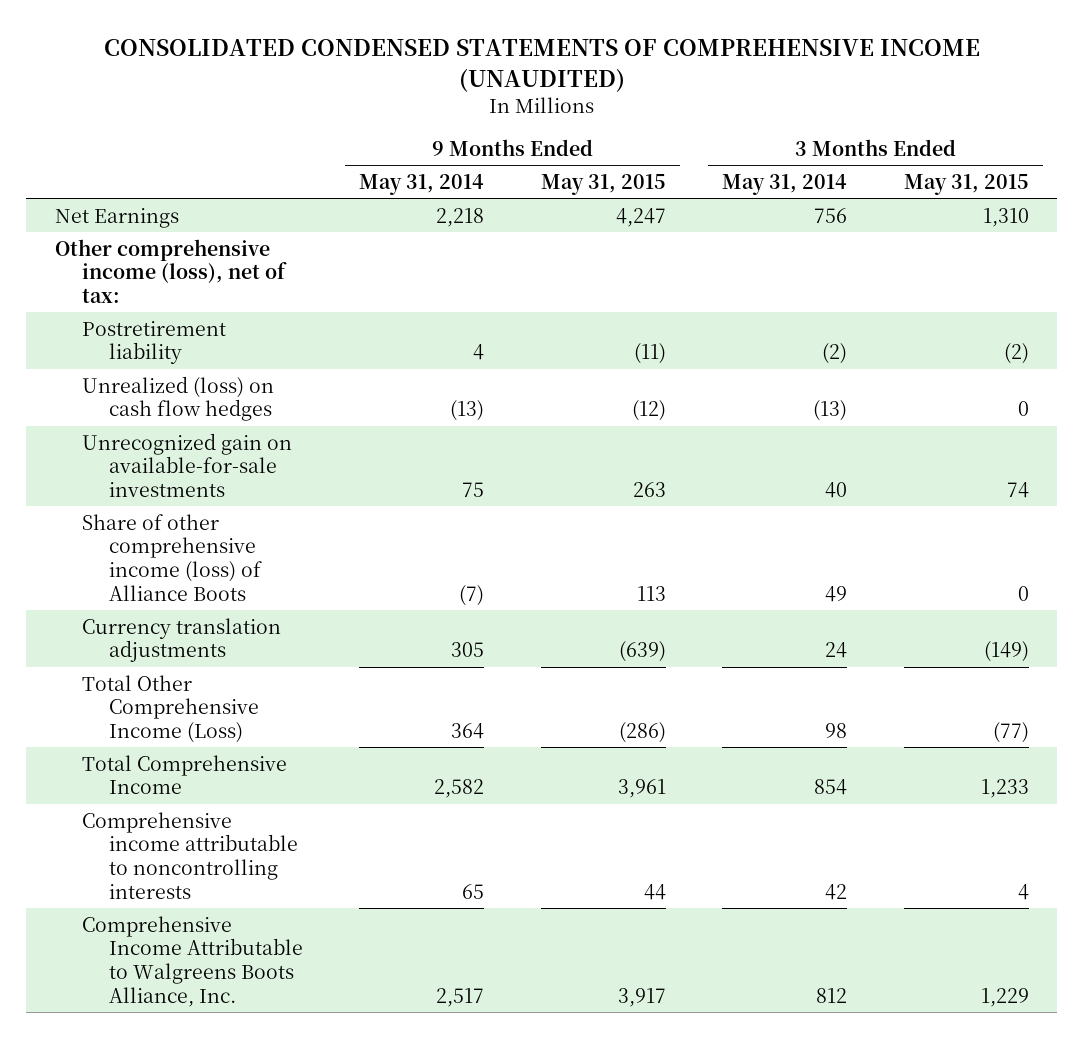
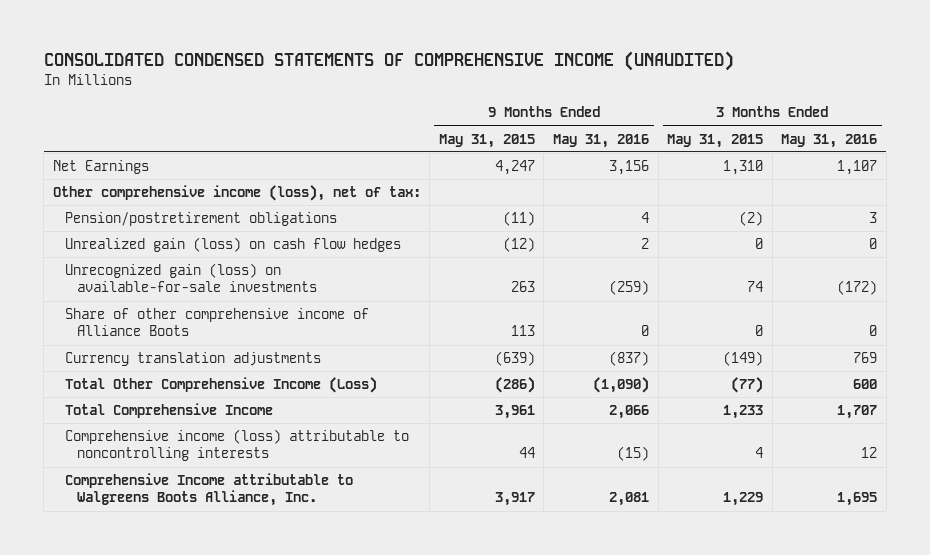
- | 9 Months Ended May 31, 2014 | 9 Months Ended May 31, 2015 | 3 Months Ended May 31, 2014 | 3 Months Ended May 31, 2015
+ | 9 Months Ended May 31, 2015 | 9 Months Ended May 31, 2016 | 3 Months Ended May 31, 2015 | 3 Months Ended May 31, 2016
- Postretirement liability | 4 | (11) | (2) | (2)
- Unrealized (loss) on cash flow hedges | (13) | (12) | (13) | 0
- Unrecognized gain on available-for-sale investments | 75 | 263 | 40 | 74
- Share of other comprehensive income (loss) of Alliance Boots | (7) | 113 | 49 | 0
+ Pension/postretirement obligations | (11) | 4 | (2) | 3
+ Unrealized gain (loss) on cash flow hedges | (12) | 2 | 0 | 0
+ Unrecognized gain (loss) on available-for-sale investments | 263 | (259) | 74 | (172)
+ Share of other comprehensive income of Alliance Boots | 113 | 0 | 0 | 0
- Comprehensive income attributable to noncontrolling interests | 65 | 44 | 42 | 4
- Comprehensive Income Attributable to Walgreens Boots Alliance, Inc. | 2,517 | 3,917 | 812 | 1,229
+ Comprehensive income (loss) attributable to noncontrolling interests | 44 | (15) | 4 | 12
+ Comprehensive Income attributable to Walgreens Boots Alliance, Inc. | 3,917 | 2,081 | 1,229 | 1,695

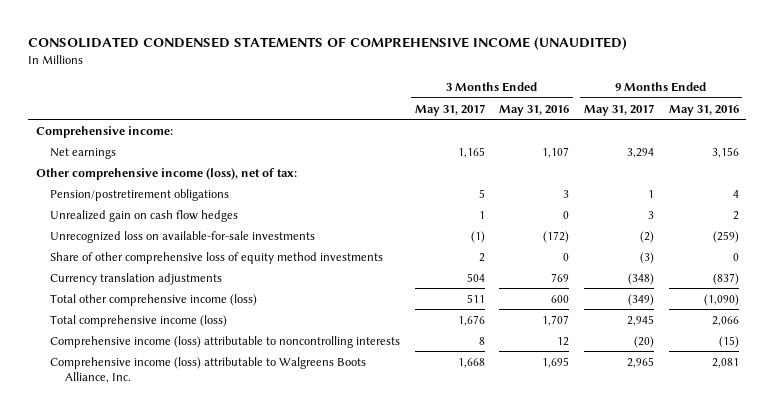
- | 9 Months Ended May 31, 2015 | 9 Months Ended May 31, 2016 | 3 Months Ended May 31, 2015 | 3 Months Ended May 31, 2016
+ | 3 Months Ended May 31, 2017 | 3 Months Ended May 31, 2016 | 9 Months Ended May 31, 2017 | 9 Months Ended May 31, 2016
- Net Earnings | 4,247 | 3,156 | 1,310 | 1,107
+ Comprehensive income:
+ Net earnings | 1,165 | 1,107 | 3,294 | 3,156
- Unrealized gain (loss) on cash flow hedges | (12) | 2 | 0 | 0
- Unrecognized gain (loss) on available-for-sale investments | 263 | (259) | 74 | (172)
- Share of other comprehensive income of Alliance Boots | 113 | 0 | 0 | 0
+ Unrealized gain on cash flow hedges | 1 | 0 | 3 | 2
+ Unrecognized loss on available-for-sale investments | (1) | (172) | (2) | (259)
+ Share of other comprehensive loss of equity method investments | 2 | 0 | (3) | 0
- Total Other Comprehensive Income (Loss) | (286) | (1,090) | (77) | 600
- Total Comprehensive Income | 3,961 | 2,066 | 1,233 | 1,707
+ Total other comprehensive income (loss) | 511 | 600 | (349) | (1,090)
+ Total comprehensive income (loss) | 1,676 | 1,707 | 2,945 | 2,066
- Comprehensive Income attributable to Walgreens Boots Alliance, Inc. | 3,917 | 2,081 | 1,229 | 1,695
+ Comprehensive income (loss) attributable to Walgreens Boots Alliance, Inc. | 1,668 | 1,695 | 2,965 | 2,081

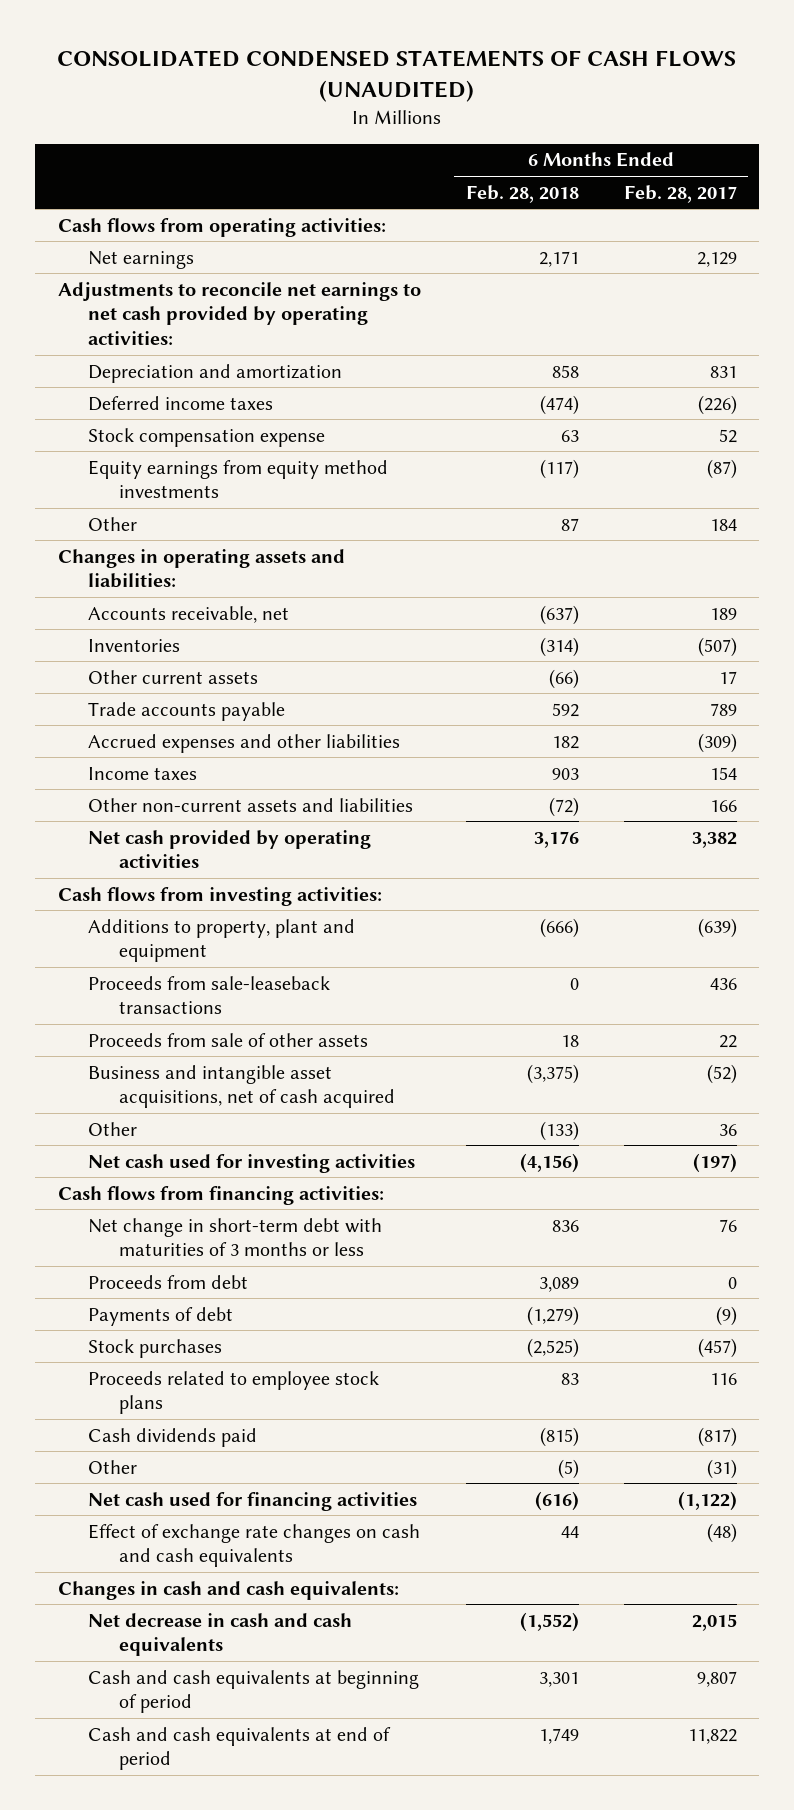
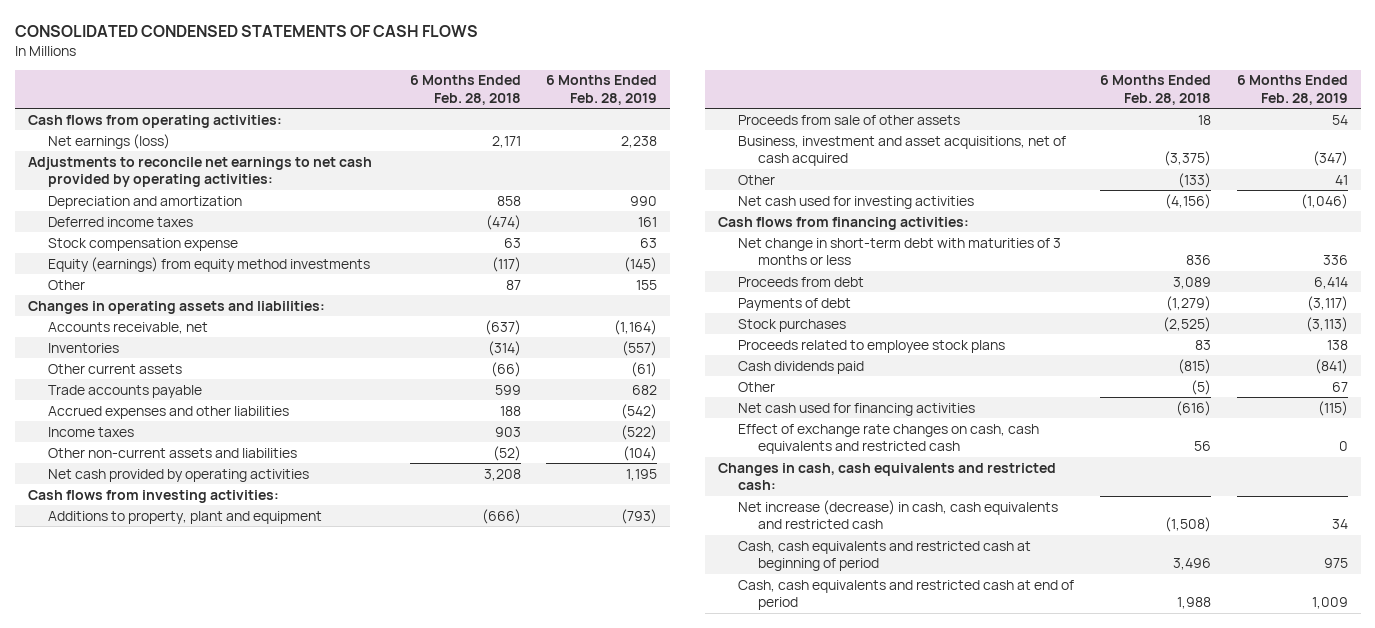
- CONSOLIDATED CONDENSED STATEMENTS OF CASH FLOWS (UNAUDITED)
+ CONSOLIDATED CONDENSED STATEMENTS OF CASH FLOWS
- | 6 Months Ended Feb. 28, 2018 | 6 Months Ended Feb. 28, 2017
+ | 6 Months Ended Feb. 28, 2018 | 6 Months Ended Feb. 28, 2019
- Net earnings | 2,171 | 2,129
+ Net earnings (loss) | 2,171 | 2,238
- Equity earnings from equity method investments | (117) | (87)
+ Equity (earnings) from equity method investments | (117) | (145)
- Trade accounts payable | 592 | 789
- Accrued expenses and other liabilities | 182 | (309)
+ Trade accounts payable | 599 | 682
+ Accrued expenses and other liabilities | 188 | (542)
- Other non-current assets and liabilities | (72) | 166
- Net cash provided by operating activities | 3,176 | 3,382
+ Other non-current assets and liabilities | (52) | (104)
+ Net cash provided by operating activities | 3,208 | 1,195
- Proceeds from sale-leaseback transactions | 0 | 436
- Business and intangible asset acquisitions, net of cash acquired | (3,375) | (52)
+ Business, investment and asset acquisitions, net of cash acquired | (3,375) | (347)
- Effect of exchange rate changes on cash and cash equivalents | 44 | (48)
- Changes in cash and cash equivalents:
- Net decrease in cash and cash equivalents | (1,552) | 2,015
- Cash and cash equivalents at beginning of period | 3,301 | 9,807
- Cash and cash equivalents at end of period | 1,749 | 11,822
+ Effect of exchange rate changes on cash, cash equivalents and restricted cash | 56 | 0
+ Changes in cash, cash equivalents and restricted cash:
+ Net increase (decrease) in cash, cash equivalents and restricted cash | (1,508) | 34
+ Cash, cash equivalents and restricted cash at beginning of period | 3,496 | 975
+ Cash, cash equivalents and restricted cash at end of period | 1,988 | 1,009

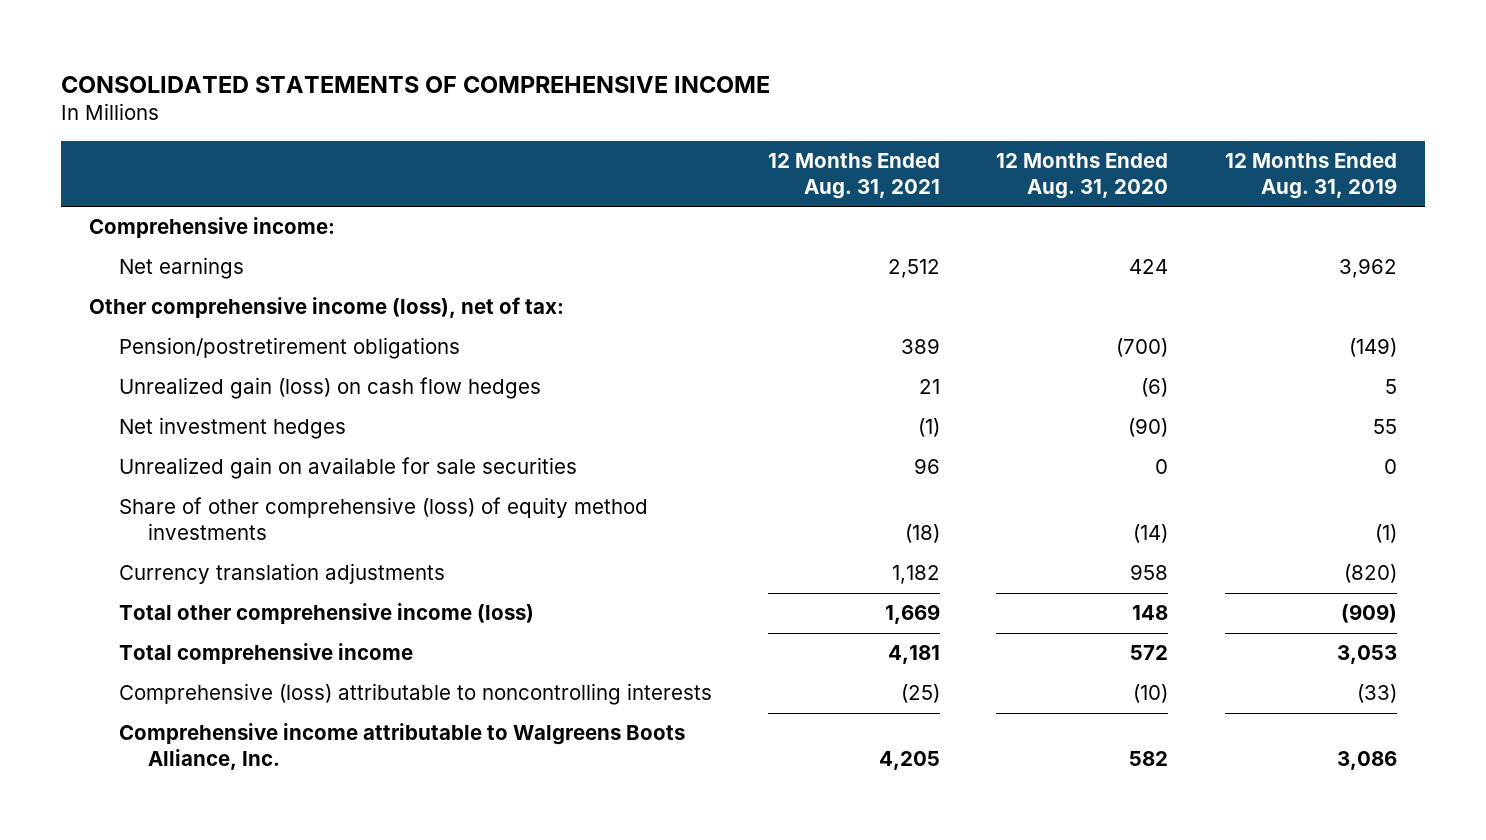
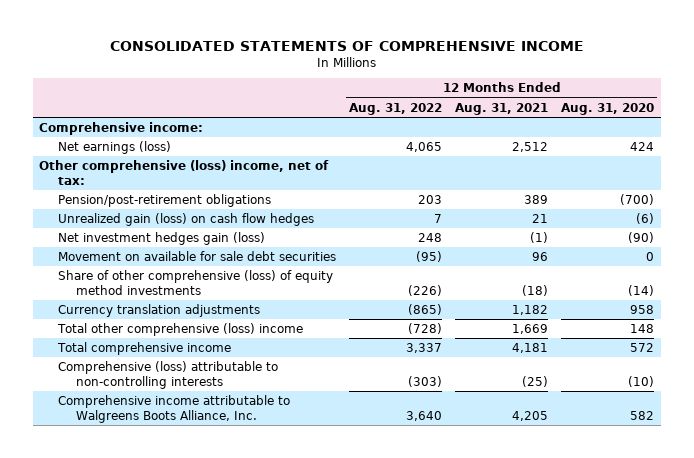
- | 12 Months Ended Aug. 31, 2021 | 12 Months Ended Aug. 31, 2020 | 12 Months Ended Aug. 31, 2019
+ | 12 Months Ended Aug. 31, 2022 | 12 Months Ended Aug. 31, 2021 | 12 Months Ended Aug. 31, 2020
- Net earnings | 2,512 | 424 | 3,962
- Other comprehensive income (loss), net of tax:
- Pension/postretirement obligations | 389 | (700) | (149)
+ Net earnings (loss) | 4,065 | 2,512 | 424
+ Other comprehensive (loss) income, net of tax:
+ Pension/post-retirement obligations | 203 | 389 | (700)
- Net investment hedges | (1) | (90) | 55
- Unrealized gain on available for sale securities | 96 | 0 | 0
+ Net investment hedges gain (loss) | 248 | (1) | (90)
+ Movement on available for sale debt securities | (95) | 96 | 0
- Total other comprehensive income (loss) | 1,669 | 148 | (909)
+ Total other comprehensive (loss) income | (728) | 1,669 | 148
- Comprehensive (loss) attributable to noncontrolling interests | (25) | (10) | (33)
+ Comprehensive (loss) attributable to non-controlling interests | (303) | (25) | (10)

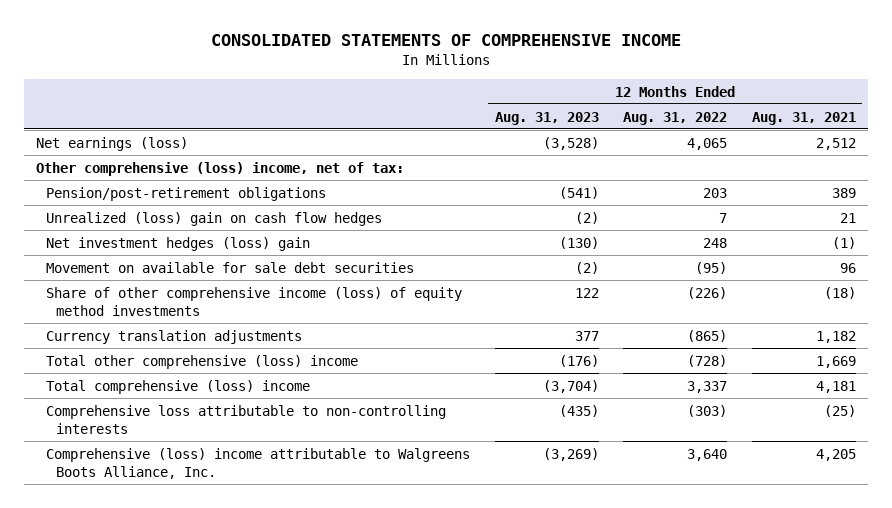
- | 12 Months Ended Aug. 31, 2022 | 12 Months Ended Aug. 31, 2021 | 12 Months Ended Aug. 31, 2020
+ | 12 Months Ended Aug. 31, 2023 | 12 Months Ended Aug. 31, 2022 | 12 Months Ended Aug. 31, 2021
- Comprehensive income:
- Unrealized gain (loss) on cash flow hedges | 7 | 21 | (6)
- Net investment hedges gain (loss) | 248 | (1) | (90)
+ Unrealized (loss) gain on cash flow hedges | (2) | 7 | 21
+ Net investment hedges (loss) gain | (130) | 248 | (1)
- Share of other comprehensive (loss) of equity method investments | (226) | (18) | (14)
+ Share of other comprehensive income (loss) of equity method investments | 122 | (226) | (18)
- Total comprehensive income | 3,337 | 4,181 | 572
- Comprehensive (loss) attributable to non-controlling interests | (303) | (25) | (10)
- Comprehensive income attributable to Walgreens Boots Alliance, Inc. | 3,640 | 4,205 | 582
+ Total comprehensive (loss) income | (3,704) | 3,337 | 4,181
+ Comprehensive loss attributable to non-controlling interests | (435) | (303) | (25)
+ Comprehensive (loss) income attributable to Walgreens Boots Alliance, Inc. | (3,269) | 3,640 | 4,205

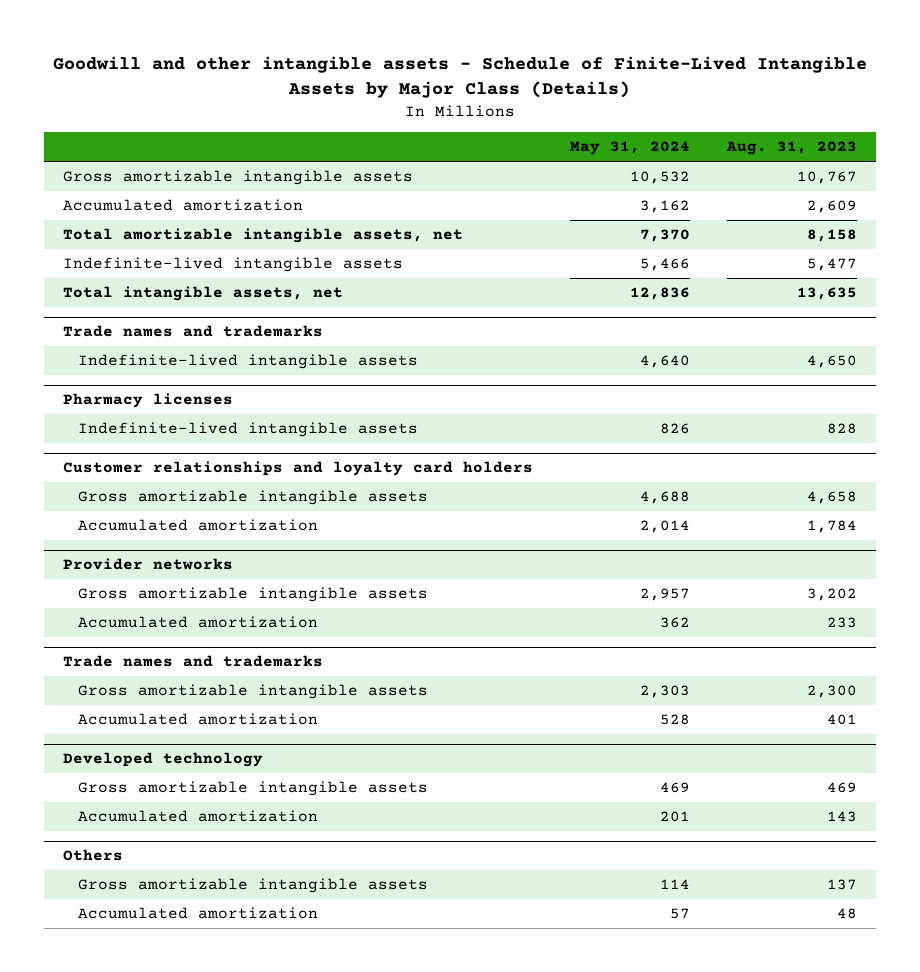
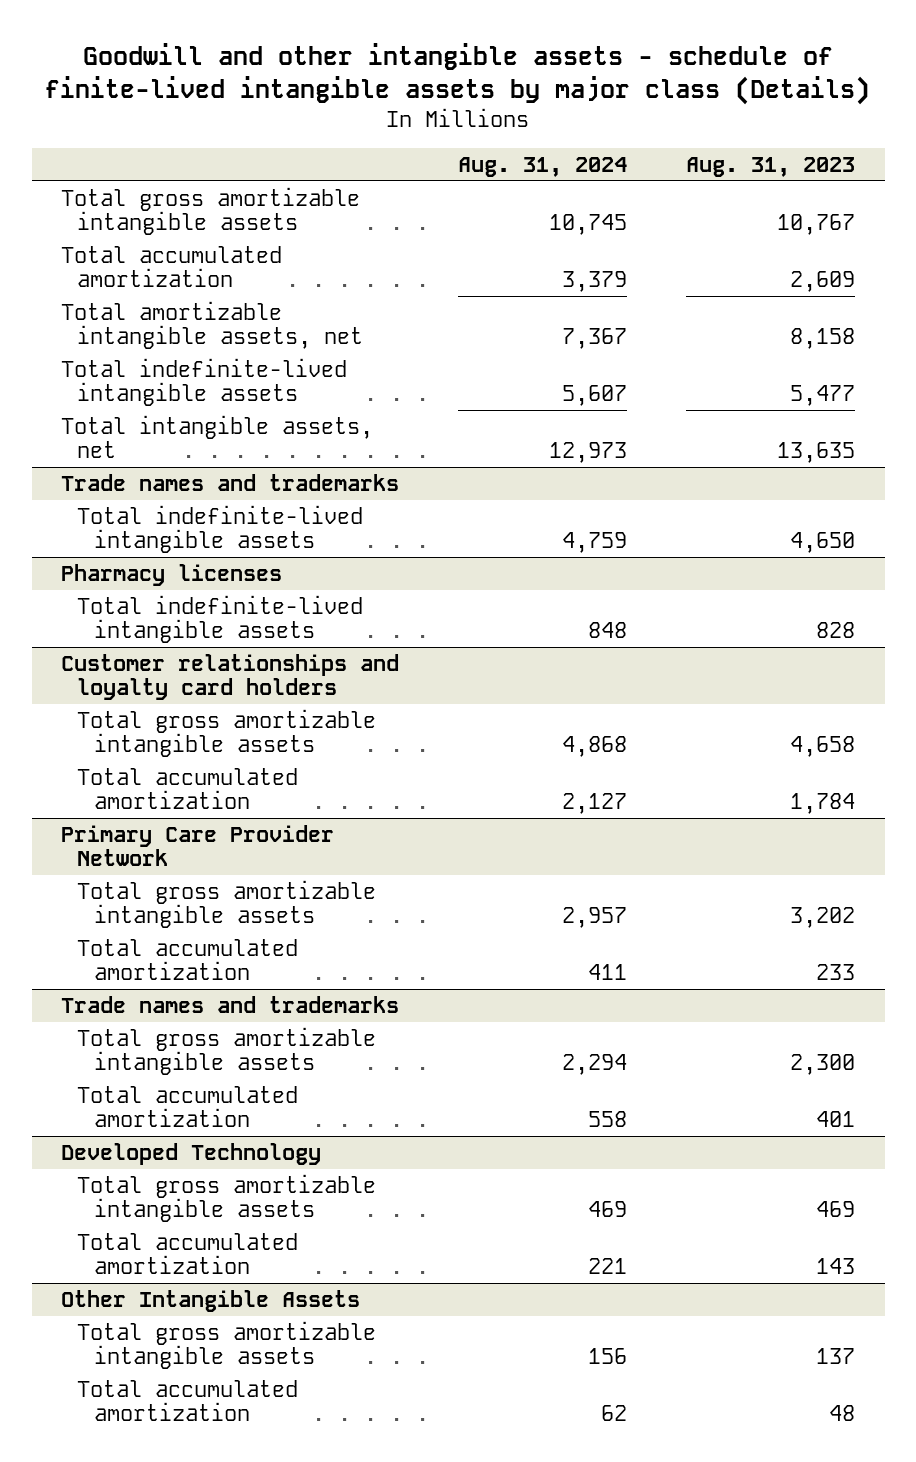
- Goodwill and other intangible assets - Schedule of Finite-Lived Intangible Assets by Major Class (Details)
+ Goodwill and other intangible assets - schedule of finite-lived intangible assets by major class (Details)
- | May 31, 2024 | Aug. 31, 2023
+ | Aug. 31, 2024 | Aug. 31, 2023
- Gross amortizable intangible assets | 10,532 | 10,767
- Accumulated amortization | 3,162 | 2,609
+ Total gross amortizable intangible assets | 10,745 | 10,767
+ Total accumulated amortization | 3,379 | 2,609
- Indefinite-lived intangible assets | 5,466 | 5,477
+ Total indefinite-lived intangible assets | 5,607 | 5,477
@ Trade names and trademarks
- Indefinite-lived intangible assets | 4,640 | 4,650
+ Total indefinite-lived intangible assets | 4,759 | 4,650
@ Pharmacy licenses
- Indefinite-lived intangible assets | 826 | 828
+ Total indefinite-lived intangible assets | 848 | 828
@ Customer relationships and loyalty card holders
- Gross amortizable intangible assets | 4,688 | 4,658
- Accumulated amortization | 2,014 | 1,784
- Provider networks
- Gross amortizable intangible assets | 2,957 | 3,202
- Accumulated amortization | 362 | 233
@ Customer relationships and loyalty card holders
+ Total gross amortizable intangible assets | 4,868 | 4,658
+ Total accumulated amortization | 2,127 | 1,784
+ Primary Care Provider Network
+ Total gross amortizable intangible assets | 2,957 | 3,202
+ Total accumulated amortization | 411 | 233
@ Trade names and trademarks
- Gross amortizable intangible assets | 2,303 | 2,300
- Accumulated amortization | 528 | 401
- Developed technology
- Gross amortizable intangible assets | 469 | 469
- Accumulated amortization | 201 | 143
- Others
- Gross amortizable intangible assets | 114 | 137
- Accumulated amortization | 57 | 48
@ Trade names and trademarks
+ Total gross amortizable intangible assets | 2,294 | 2,300
+ Total accumulated amortization | 558 | 401
+ Developed Technology
+ Total gross amortizable intangible assets | 469 | 469
+ Total accumulated amortization | 221 | 143
+ Other Intangible Assets
+ Total gross amortizable intangible assets | 156 | 137
+ Total accumulated amortization | 62 | 48

